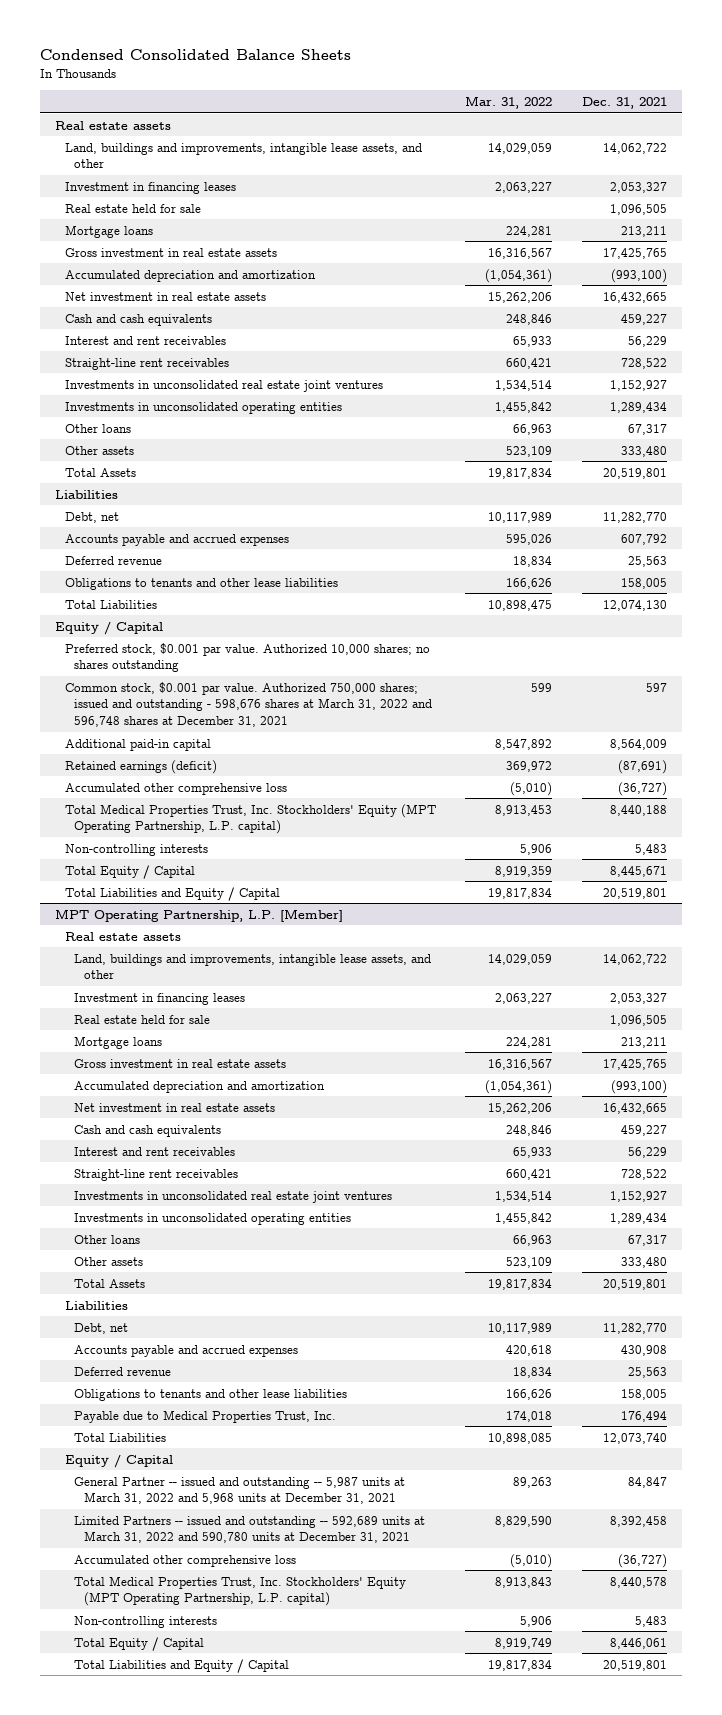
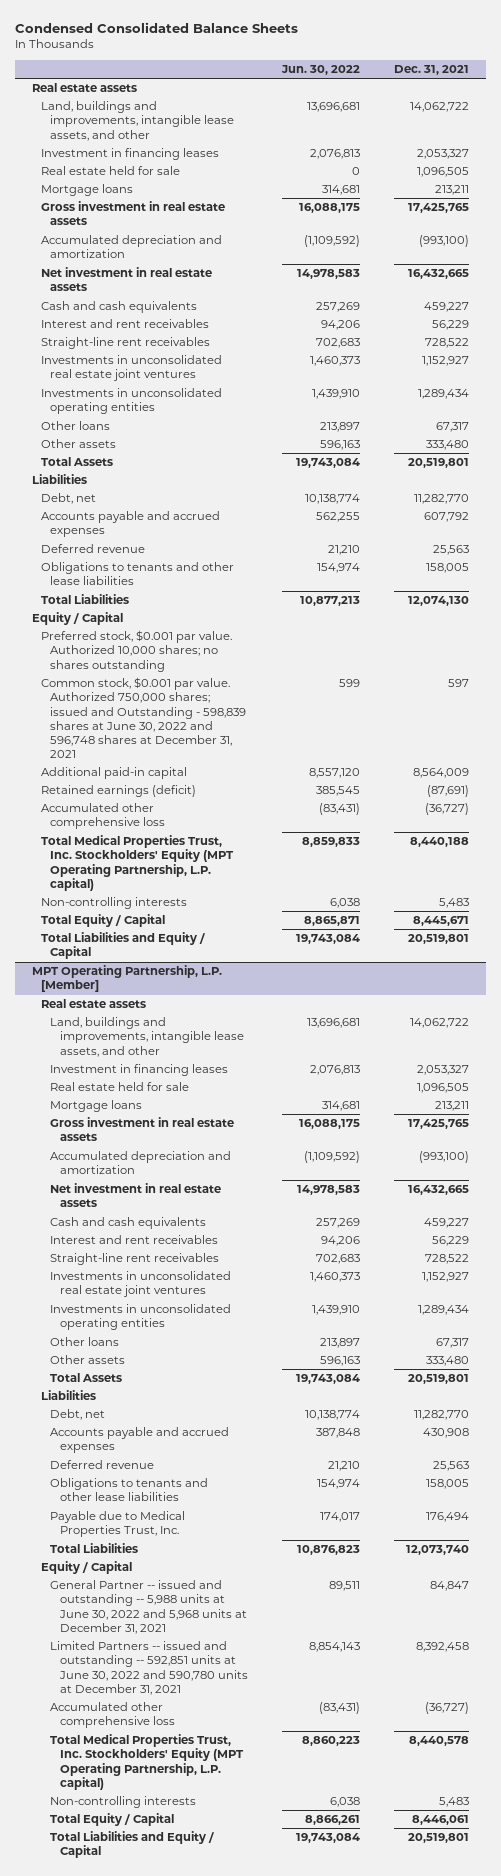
- | Mar. 31, 2022 | Dec. 31, 2021
+ | Jun. 30, 2022 | Dec. 31, 2021
- Common stock, $0.001 par value. Authorized 750,000 shares; issued and outstanding - 598,676 shares at March 31, 2022 and 596,748 shares at December 31, 2021 | 599 | 597
+ Common stock, $0.001 par value. Authorized 750,000 shares; issued and Outstanding - 598,839 shares at June 30, 2022 and 596,748 shares at December 31, 2021 | 599 | 597
@ MPT Operating Partnership, L.P. [Member]
- General Partner -- issued and outstanding -- 5,987 units at March 31, 2022 and 5,968 units at December 31, 2021 | 89,263 | 84,847
- Limited Partners -- issued and outstanding -- 592,689 units at March 31, 2022 and 590,780 units at December 31, 2021 | 8,829,590 | 8,392,458
+ General Partner -- issued and outstanding -- 5,988 units at June 30, 2022 and 5,968 units at December 31, 2021 | 89,511 | 84,847
+ Limited Partners -- issued and outstanding -- 592,851 units at June 30, 2022 and 590,780 units at December 31, 2021 | 8,854,143 | 8,392,458

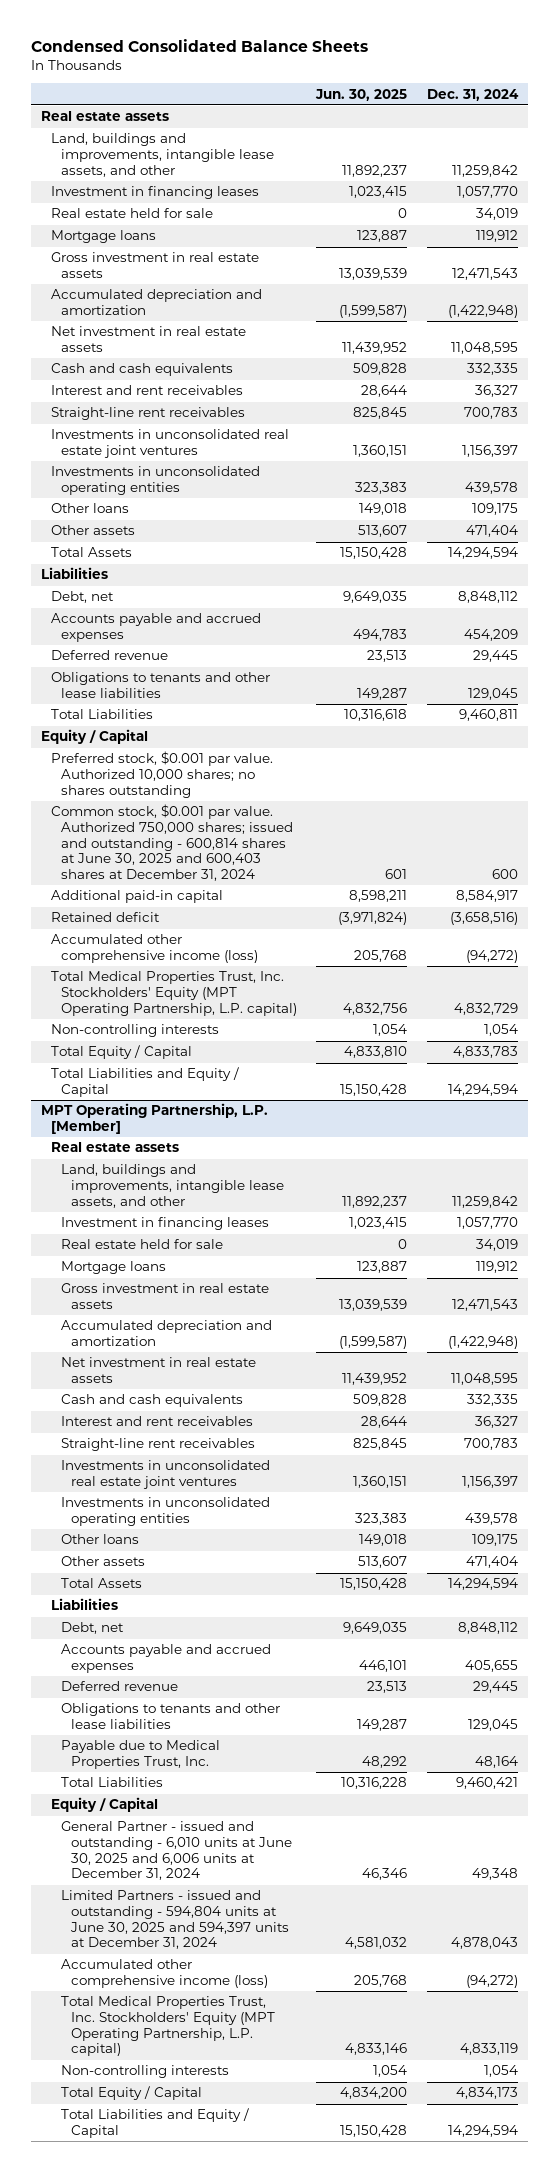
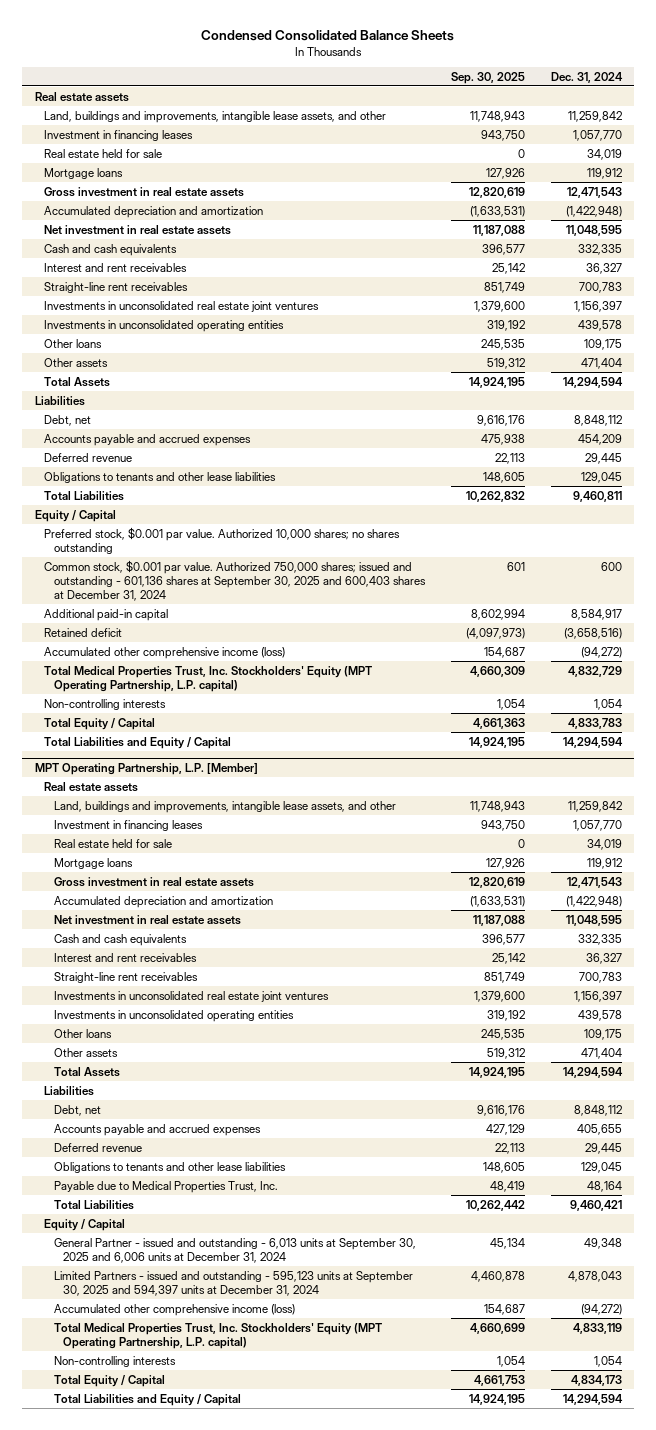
- | Jun. 30, 2025 | Dec. 31, 2024
+ | Sep. 30, 2025 | Dec. 31, 2024
- Common stock, $0.001 par value. Authorized 750,000 shares; issued and outstanding - 600,814 shares at June 30, 2025 and 600,403 shares at December 31, 2024 | 601 | 600
+ Common stock, $0.001 par value. Authorized 750,000 shares; issued and outstanding - 601,136 shares at September 30, 2025 and 600,403 shares at December 31, 2024 | 601 | 600
@ MPT Operating Partnership, L.P. [Member]
- General Partner - issued and outstanding - 6,010 units at June 30, 2025 and 6,006 units at December 31, 2024 | 46,346 | 49,348
- Limited Partners - issued and outstanding - 594,804 units at June 30, 2025 and 594,397 units at December 31, 2024 | 4,581,032 | 4,878,043
+ General Partner - issued and outstanding - 6,013 units at September 30, 2025 and 6,006 units at December 31, 2024 | 45,134 | 49,348
+ Limited Partners - issued and outstanding - 595,123 units at September 30, 2025 and 594,397 units at December 31, 2024 | 4,460,878 | 4,878,043

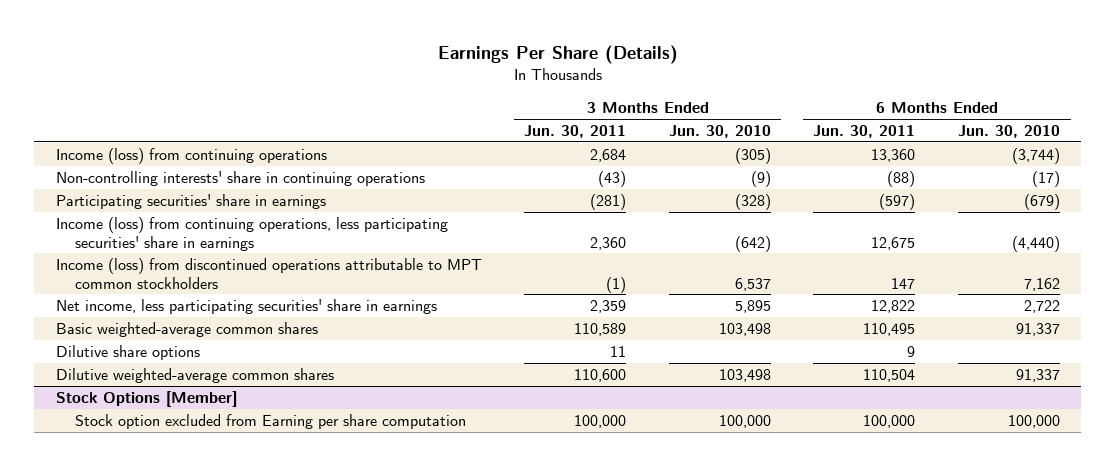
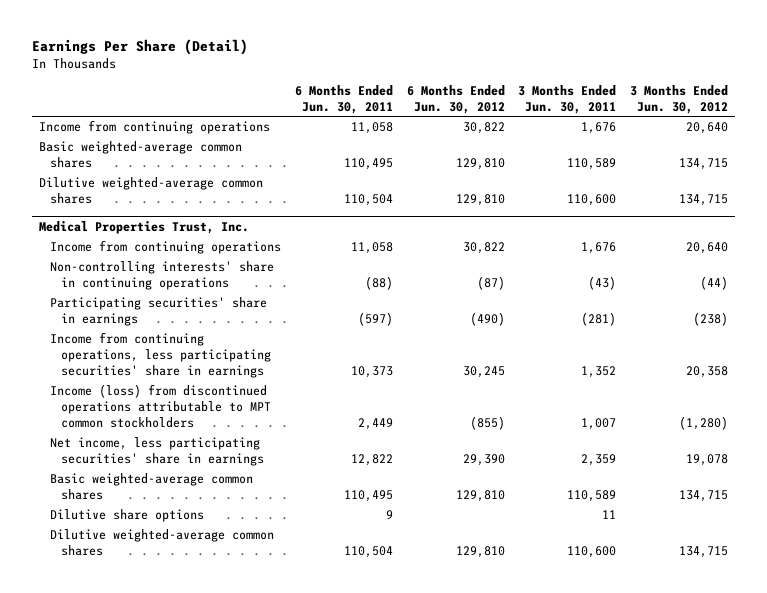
- Earnings Per Share (Details)
+ Earnings Per Share (Detail)
- | 3 Months Ended Jun. 30, 2011 | 3 Months Ended Jun. 30, 2010 | 6 Months Ended Jun. 30, 2011 | 6 Months Ended Jun. 30, 2010
+ | 6 Months Ended Jun. 30, 2011 | 6 Months Ended Jun. 30, 2012 | 3 Months Ended Jun. 30, 2011 | 3 Months Ended Jun. 30, 2012
- Income (loss) from continuing operations | 2,684 | (305) | 13,360 | (3,744)
+ Income from continuing operations | 11,058 | 30,822 | 1,676 | 20,640
+ Basic weighted-average common shares | 110,495 | 129,810 | 110,589 | 134,715
+ Dilutive weighted-average common shares | 110,504 | 129,810 | 110,600 | 134,715
+ Medical Properties Trust, Inc.
+ Income from continuing operations | 11,058 | 30,822 | 1,676 | 20,640
- Income (loss) from continuing operations, less participating securities' share in earnings | 2,360 | (642) | 12,675 | (4,440)
- Income (loss) from discontinued operations attributable to MPT common stockholders | (1) | 6,537 | 147 | 7,162
+ Income from continuing operations, less participating securities' share in earnings | 10,373 | 30,245 | 1,352 | 20,358
+ Income (loss) from discontinued operations attributable to MPT common stockholders | 2,449 | (855) | 1,007 | (1,280)
- Stock Options [Member]
- Stock option excluded from Earning per share computation | 100,000 | 100,000 | 100,000 | 100,000

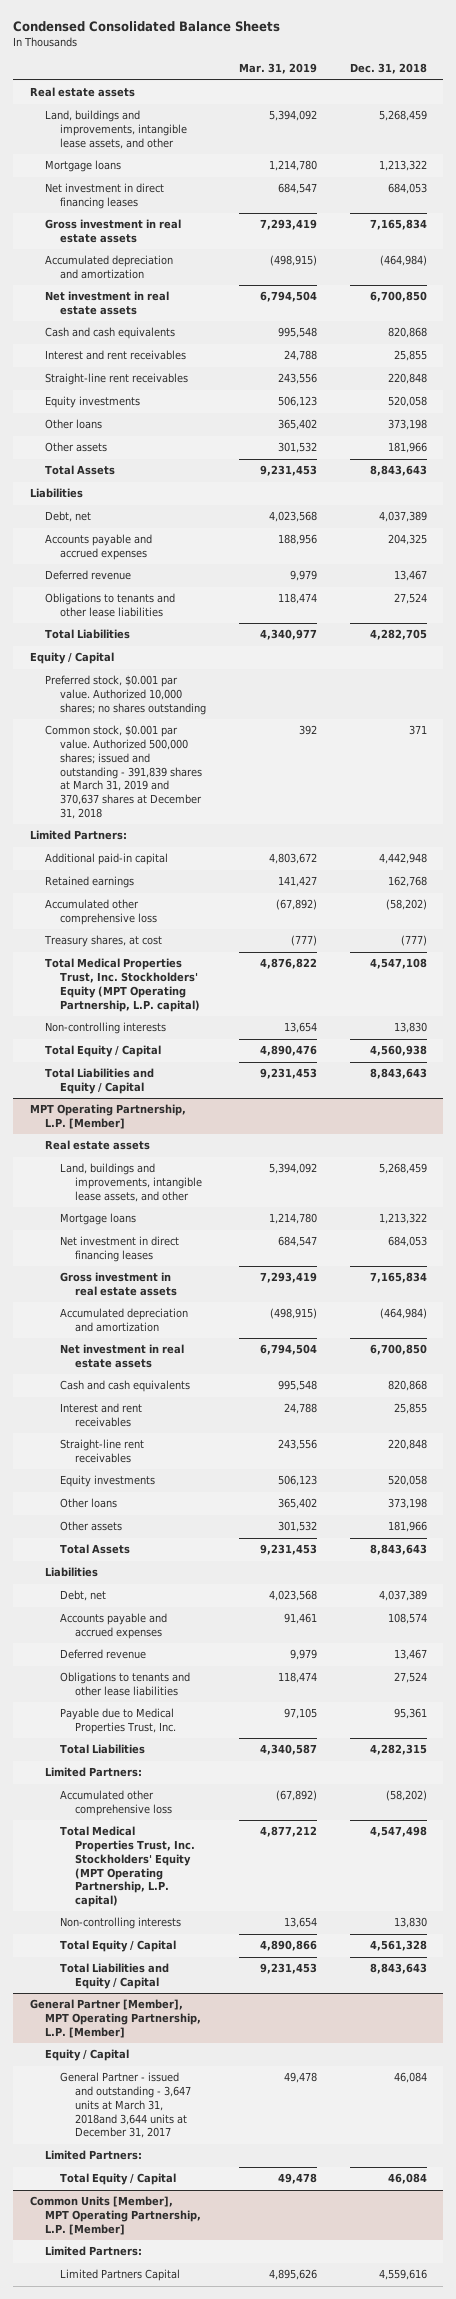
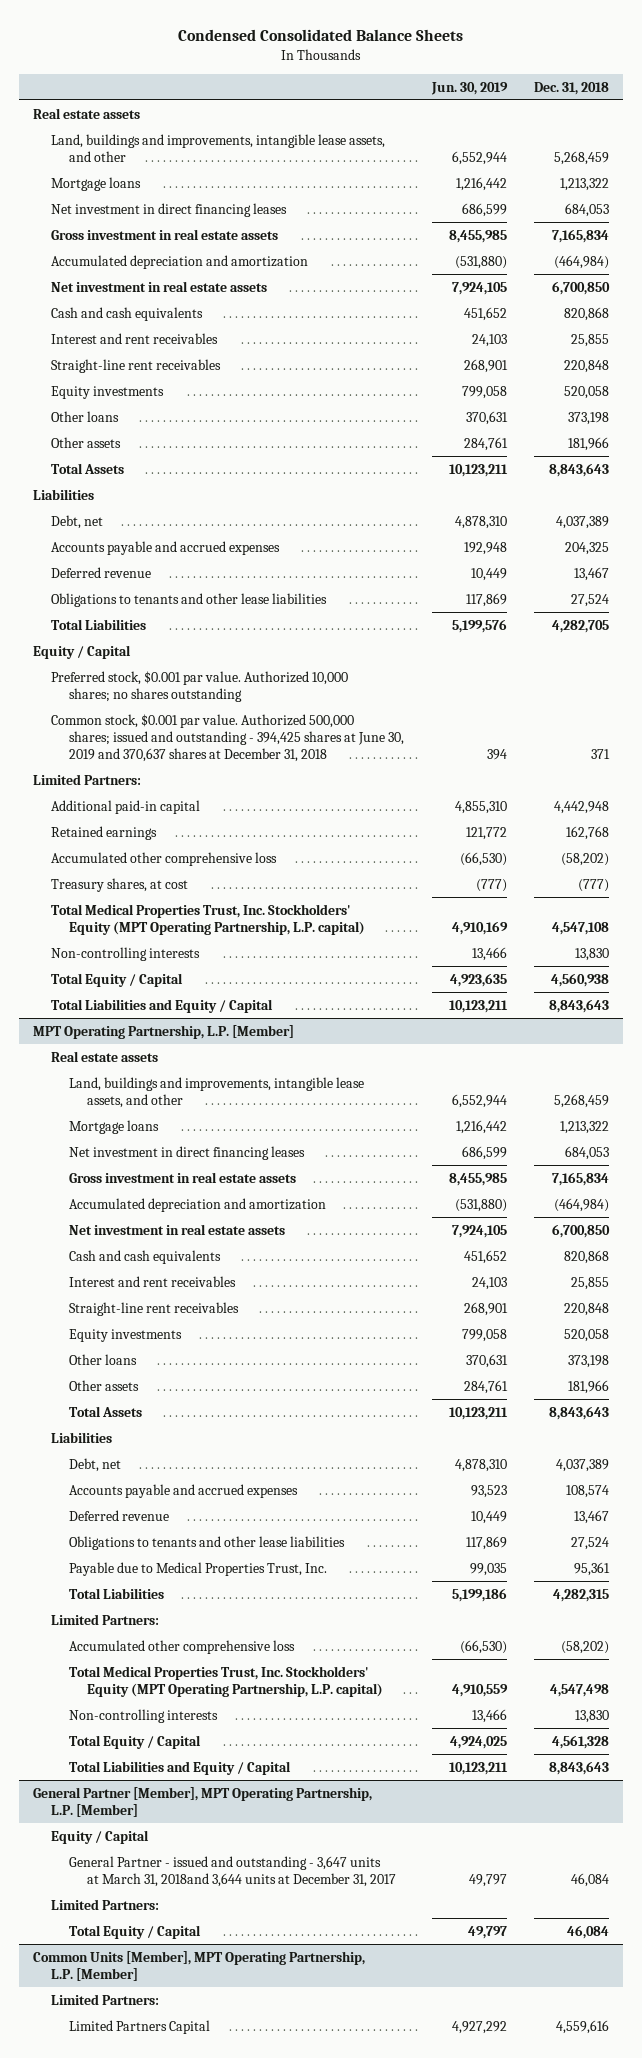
- | Mar. 31, 2019 | Dec. 31, 2018
+ | Jun. 30, 2019 | Dec. 31, 2018
- Common stock, $0.001 par value. Authorized 500,000 shares; issued and outstanding - 391,839 shares at March 31, 2019 and 370,637 shares at December 31, 2018 | 392 | 371
+ Common stock, $0.001 par value. Authorized 500,000 shares; issued and outstanding - 394,425 shares at June 30, 2019 and 370,637 shares at December 31, 2018 | 394 | 371

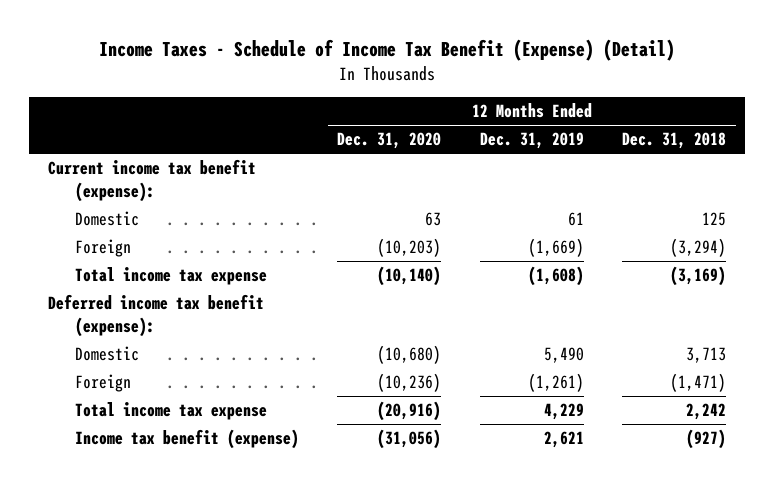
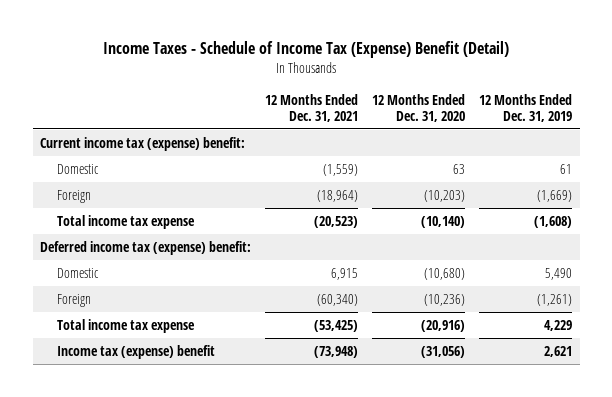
- Income Taxes - Schedule of Income Tax Benefit (Expense) (Detail)
+ Income Taxes - Schedule of Income Tax (Expense) Benefit (Detail)
- | 12 Months Ended Dec. 31, 2020 | 12 Months Ended Dec. 31, 2019 | 12 Months Ended Dec. 31, 2018
+ | 12 Months Ended Dec. 31, 2021 | 12 Months Ended Dec. 31, 2020 | 12 Months Ended Dec. 31, 2019
- Current income tax benefit (expense):
+ Current income tax (expense) benefit:
- Deferred income tax benefit (expense):
+ Deferred income tax (expense) benefit:
- Income tax benefit (expense) | (31,056) | 2,621 | (927)
+ Income tax (expense) benefit | (73,948) | (31,056) | 2,621

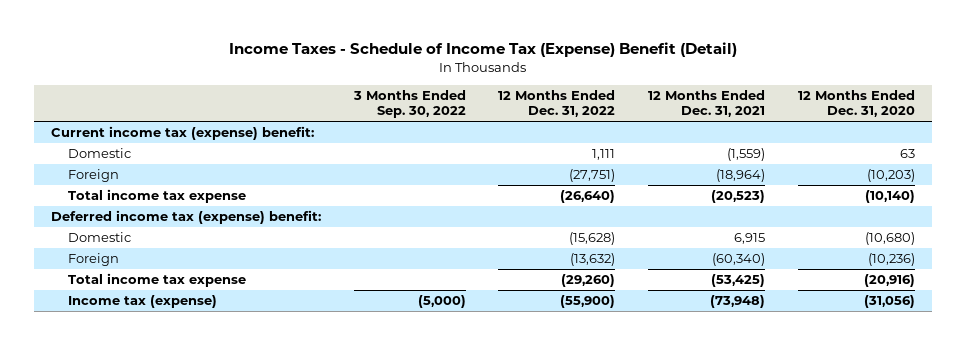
- | 12 Months Ended Dec. 31, 2021 | 12 Months Ended Dec. 31, 2020 | 12 Months Ended Dec. 31, 2019
+ | 3 Months Ended Sep. 30, 2022 | 12 Months Ended Dec. 31, 2022 | 12 Months Ended Dec. 31, 2021 | 12 Months Ended Dec. 31, 2020
- Income tax (expense) benefit | (73,948) | (31,056) | 2,621
+ Income tax (expense) | (5,000) | (55,900) | (73,948) | (31,056)

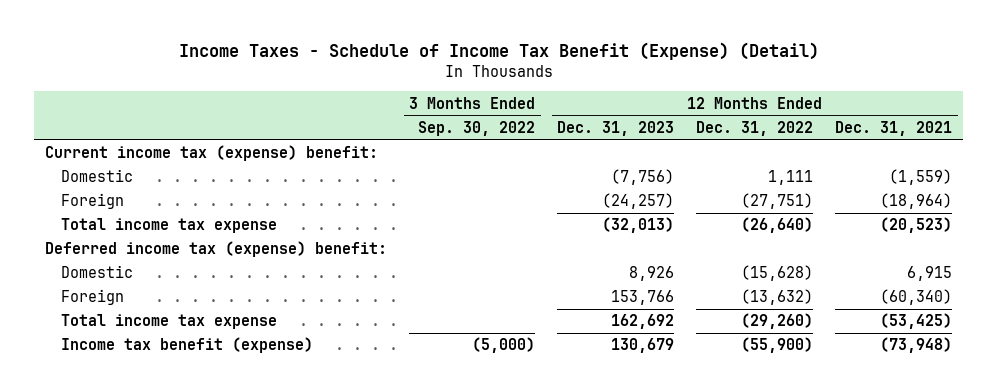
- Income Taxes - Schedule of Income Tax (Expense) Benefit (Detail)
+ Income Taxes - Schedule of Income Tax Benefit (Expense) (Detail)
- | 3 Months Ended Sep. 30, 2022 | 12 Months Ended Dec. 31, 2022 | 12 Months Ended Dec. 31, 2021 | 12 Months Ended Dec. 31, 2020
+ | 3 Months Ended Sep. 30, 2022 | 12 Months Ended Dec. 31, 2023 | 12 Months Ended Dec. 31, 2022 | 12 Months Ended Dec. 31, 2021
- Income tax (expense) | (5,000) | (55,900) | (73,948) | (31,056)
+ Income tax benefit (expense) | (5,000) | 130,679 | (55,900) | (73,948)

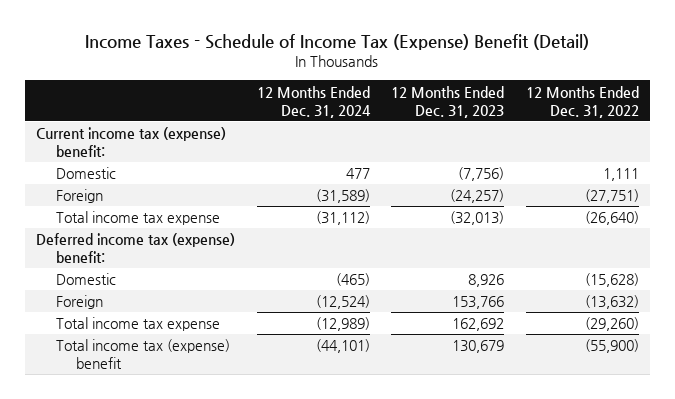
- Income Taxes - Schedule of Income Tax Benefit (Expense) (Detail)
+ Income Taxes - Schedule of Income Tax (Expense) Benefit (Detail)
- | 3 Months Ended Sep. 30, 2022 | 12 Months Ended Dec. 31, 2023 | 12 Months Ended Dec. 31, 2022 | 12 Months Ended Dec. 31, 2021
+ | 12 Months Ended Dec. 31, 2024 | 12 Months Ended Dec. 31, 2023 | 12 Months Ended Dec. 31, 2022
- Income tax benefit (expense) | (5,000) | 130,679 | (55,900) | (73,948)
+ Total income tax (expense) benefit | (44,101) | 130,679 | (55,900)

